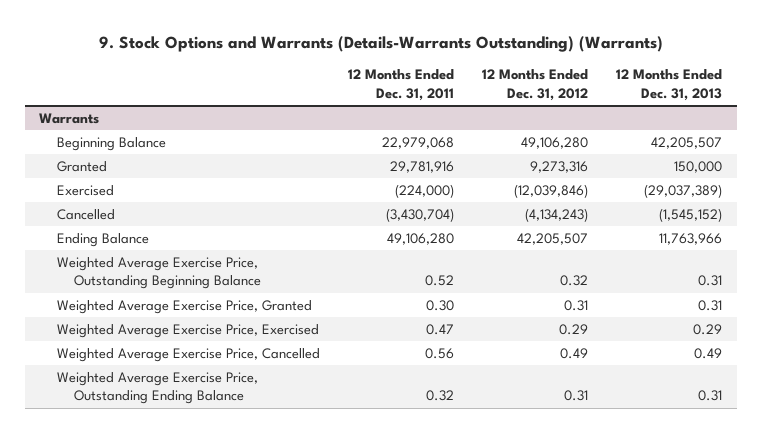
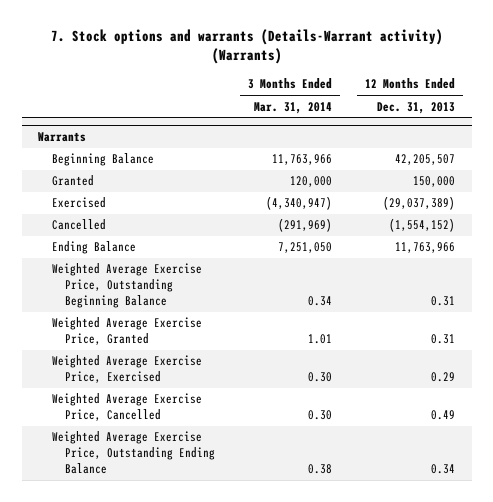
- 9. Stock Options and Warrants (Details-Warrants Outstanding) (Warrants)
+ 7. Stock options and warrants (Details-Warrant activity) (Warrants)
- | 12 Months Ended Dec. 31, 2011 | 12 Months Ended Dec. 31, 2012 | 12 Months Ended Dec. 31, 2013
+ | 3 Months Ended Mar. 31, 2014 | 12 Months Ended Dec. 31, 2013
@ Warrants
- Cancelled | (3,430,704) | (4,134,243) | (1,545,152)
+ Cancelled | (291,969) | (1,554,152)
- Weighted Average Exercise Price, Outstanding Ending Balance | 0.32 | 0.31 | 0.31
+ Weighted Average Exercise Price, Outstanding Ending Balance | 0.38 | 0.34

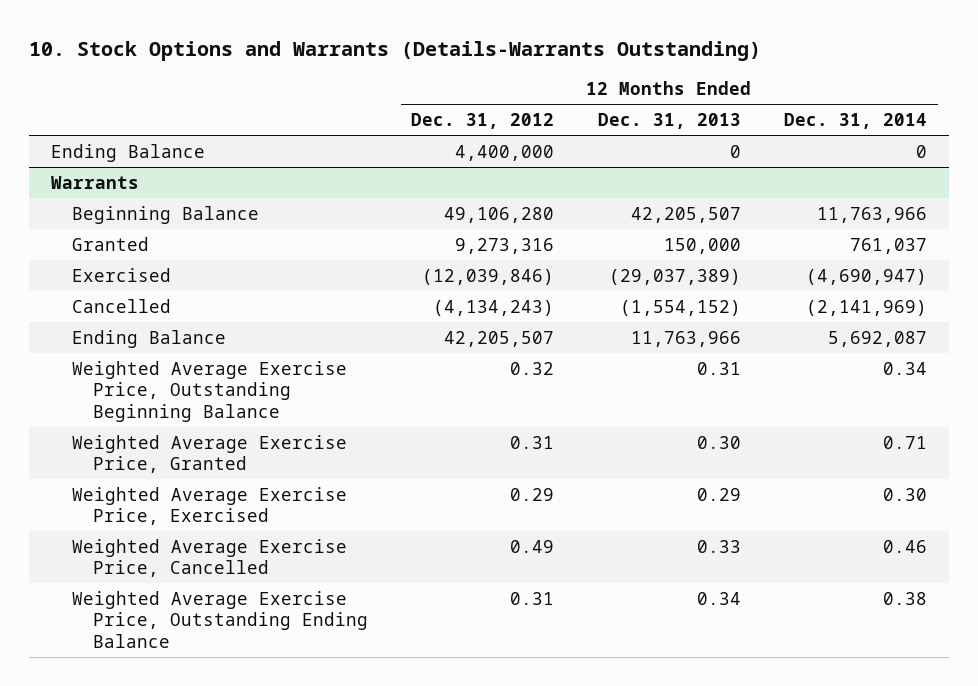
- 7. Stock options and warrants (Details-Warrant activity) (Warrants)
+ 10. Stock Options and Warrants (Details-Warrants Outstanding)
- | 3 Months Ended Mar. 31, 2014 | 12 Months Ended Dec. 31, 2013
+ | 12 Months Ended Dec. 31, 2012 | 12 Months Ended Dec. 31, 2013 | 12 Months Ended Dec. 31, 2014
+ Ending Balance | 4,400,000 | 0 | 0
@ Warrants
- Weighted Average Exercise Price, Granted | 1.01 | 0.31
+ Weighted Average Exercise Price, Granted | 0.31 | 0.30 | 0.71
- Weighted Average Exercise Price, Cancelled | 0.30 | 0.49
+ Weighted Average Exercise Price, Cancelled | 0.49 | 0.33 | 0.46

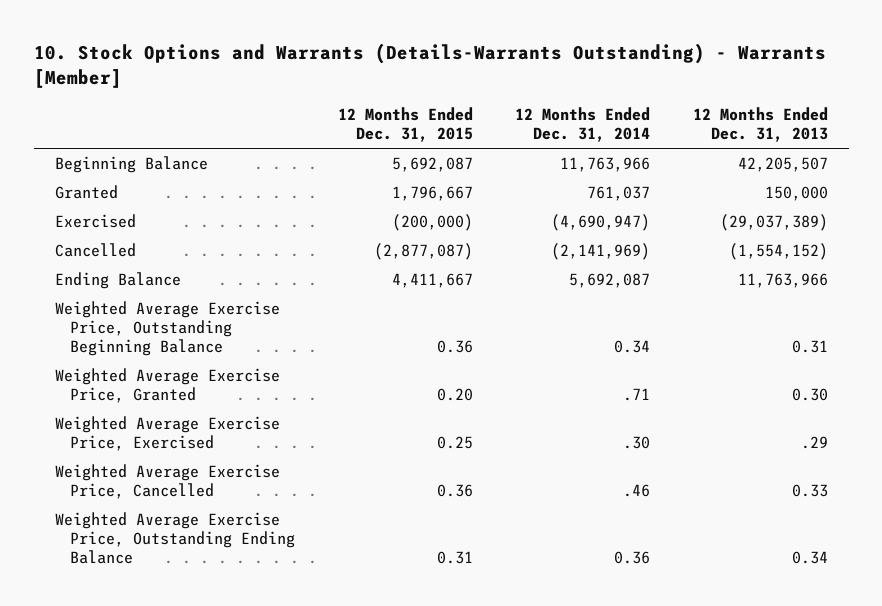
- 10. Stock Options and Warrants (Details-Warrants Outstanding)
+ 10. Stock Options and Warrants (Details-Warrants Outstanding) - Warrants [Member]
- | 12 Months Ended Dec. 31, 2012 | 12 Months Ended Dec. 31, 2013 | 12 Months Ended Dec. 31, 2014
+ | 12 Months Ended Dec. 31, 2015 | 12 Months Ended Dec. 31, 2014 | 12 Months Ended Dec. 31, 2013
- Ending Balance | 4,400,000 | 0 | 0
- Warrants
- Weighted Average Exercise Price, Granted | 0.31 | 0.30 | 0.71
- Weighted Average Exercise Price, Exercised | 0.29 | 0.29 | 0.30
- Weighted Average Exercise Price, Cancelled | 0.49 | 0.33 | 0.46
- Weighted Average Exercise Price, Outstanding Ending Balance | 0.31 | 0.34 | 0.38
+ Weighted Average Exercise Price, Granted | 0.20 | .71 | 0.30
+ Weighted Average Exercise Price, Exercised | 0.25 | .30 | .29
+ Weighted Average Exercise Price, Cancelled | 0.36 | .46 | 0.33
+ Weighted Average Exercise Price, Outstanding Ending Balance | 0.31 | 0.36 | 0.34

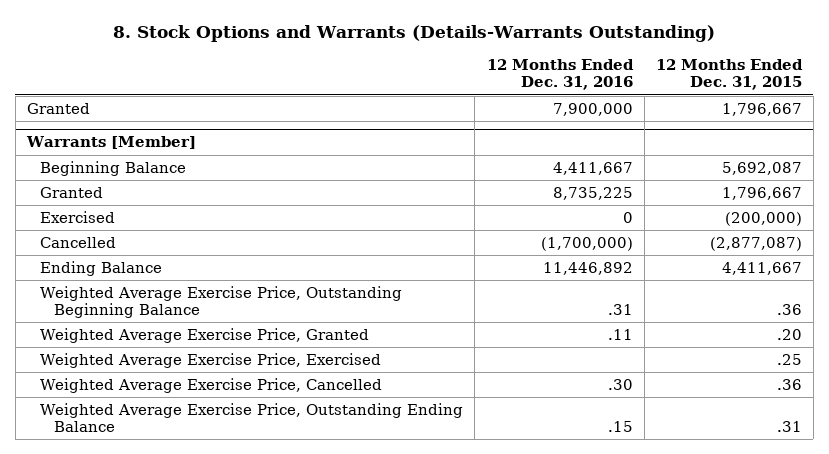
- 10. Stock Options and Warrants (Details-Warrants Outstanding) - Warrants [Member]
+ 8. Stock Options and Warrants (Details-Warrants Outstanding)
- | 12 Months Ended Dec. 31, 2015 | 12 Months Ended Dec. 31, 2014 | 12 Months Ended Dec. 31, 2013
+ | 12 Months Ended Dec. 31, 2016 | 12 Months Ended Dec. 31, 2015
+ Granted | 7,900,000 | 1,796,667
+ Warrants [Member]
- Weighted Average Exercise Price, Outstanding Beginning Balance | 0.36 | 0.34 | 0.31
- Weighted Average Exercise Price, Granted | 0.20 | .71 | 0.30
- Weighted Average Exercise Price, Exercised | 0.25 | .30 | .29
- Weighted Average Exercise Price, Cancelled | 0.36 | .46 | 0.33
- Weighted Average Exercise Price, Outstanding Ending Balance | 0.31 | 0.36 | 0.34
+ Weighted Average Exercise Price, Outstanding Beginning Balance | .31 | .36
+ Weighted Average Exercise Price, Granted | .11 | .20
+ Weighted Average Exercise Price, Exercised | | .25
+ Weighted Average Exercise Price, Cancelled | .30 | .36
+ Weighted Average Exercise Price, Outstanding Ending Balance | .15 | .31

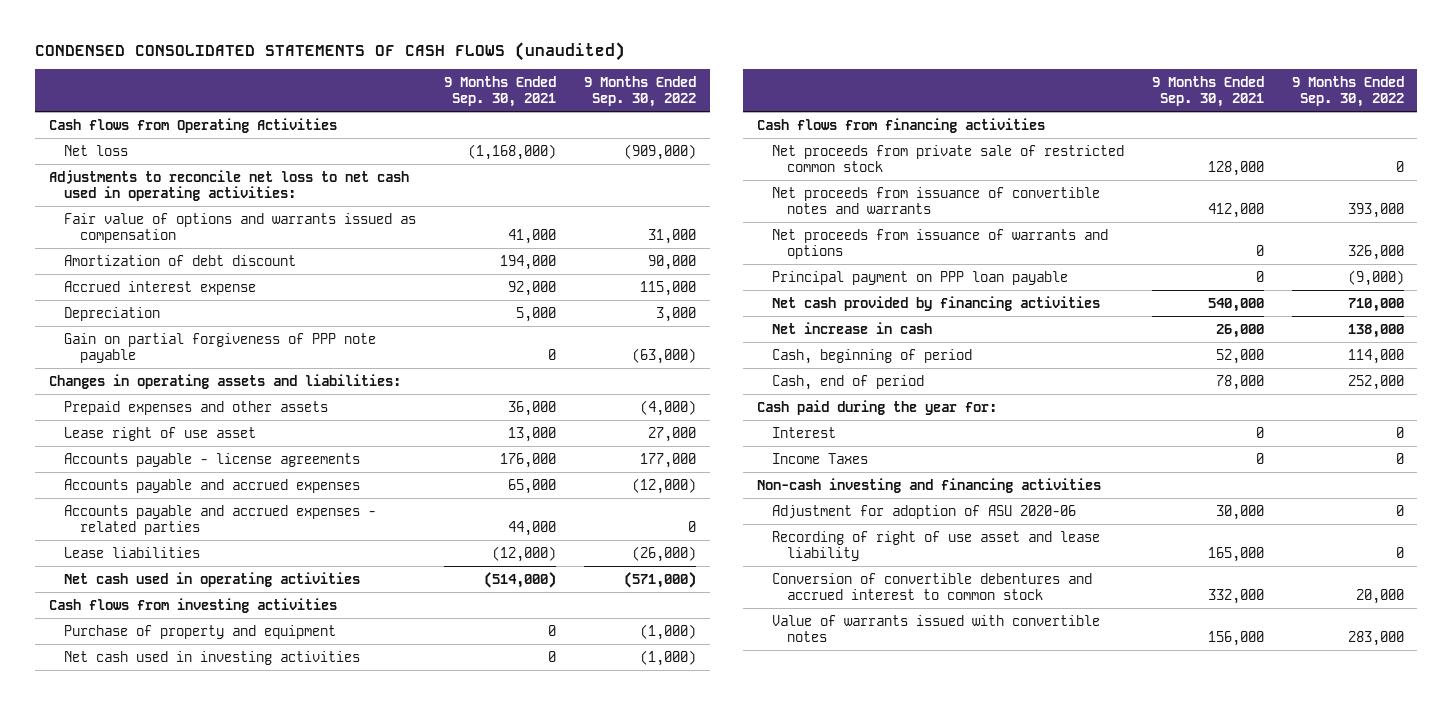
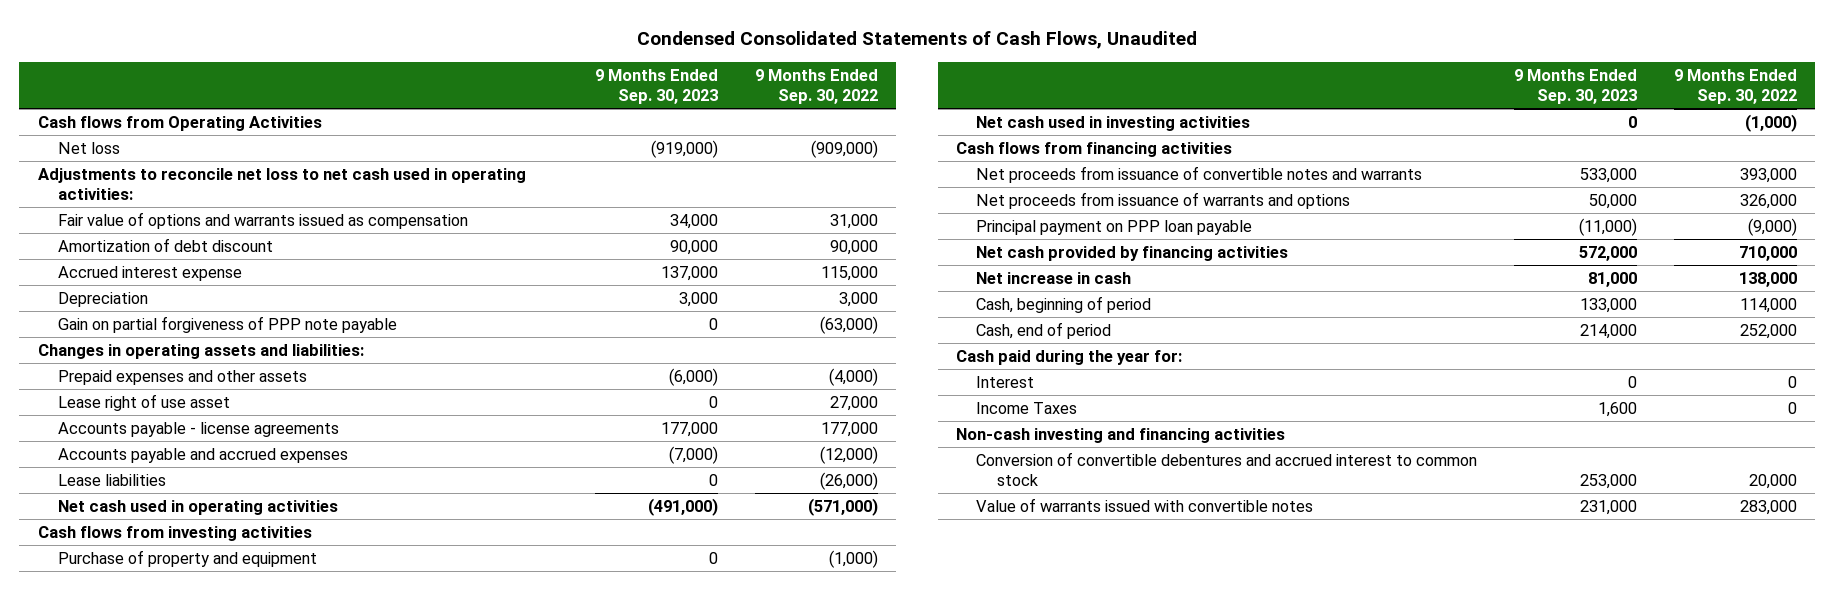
- CONDENSED CONSOLIDATED STATEMENTS OF CASH FLOWS (unaudited)
+ Condensed Consolidated Statements of Cash Flows, Unaudited
- | 9 Months Ended Sep. 30, 2021 | 9 Months Ended Sep. 30, 2022
+ | 9 Months Ended Sep. 30, 2023 | 9 Months Ended Sep. 30, 2022
- Accounts payable and accrued expenses - related parties | 44,000 | 0
- Net proceeds from private sale of restricted common stock | 128,000 | 0
- Adjustment for adoption of ASU 2020-06 | 30,000 | 0
- Recording of right of use asset and lease liability | 165,000 | 0

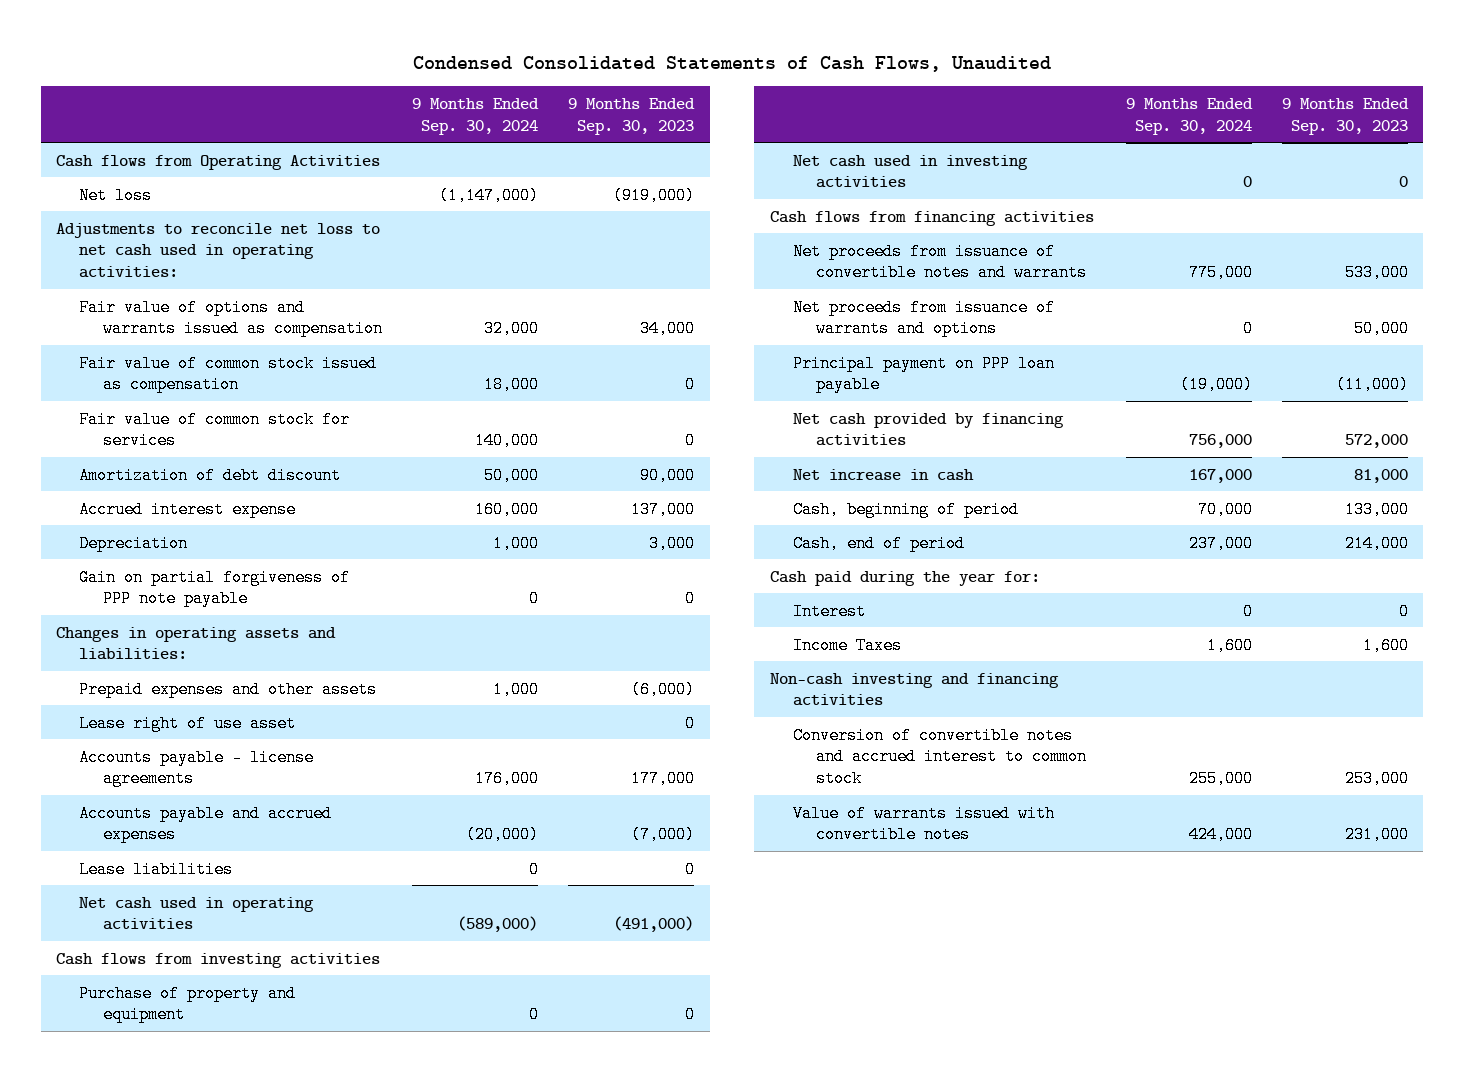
- | 9 Months Ended Sep. 30, 2023 | 9 Months Ended Sep. 30, 2022
+ | 9 Months Ended Sep. 30, 2024 | 9 Months Ended Sep. 30, 2023
+ Fair value of common stock issued as compensation | 18,000 | 0
+ Fair value of common stock for services | 140,000 | 0
- Conversion of convertible debentures and accrued interest to common stock | 253,000 | 20,000
+ Conversion of convertible notes and accrued interest to common stock | 255,000 | 253,000

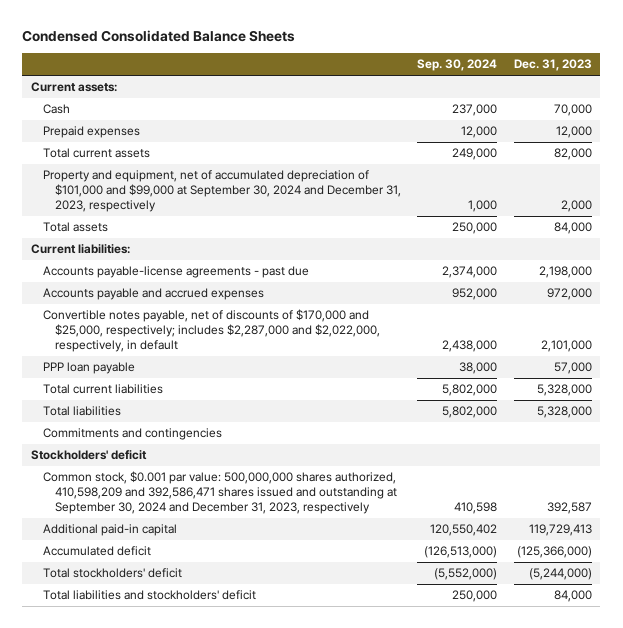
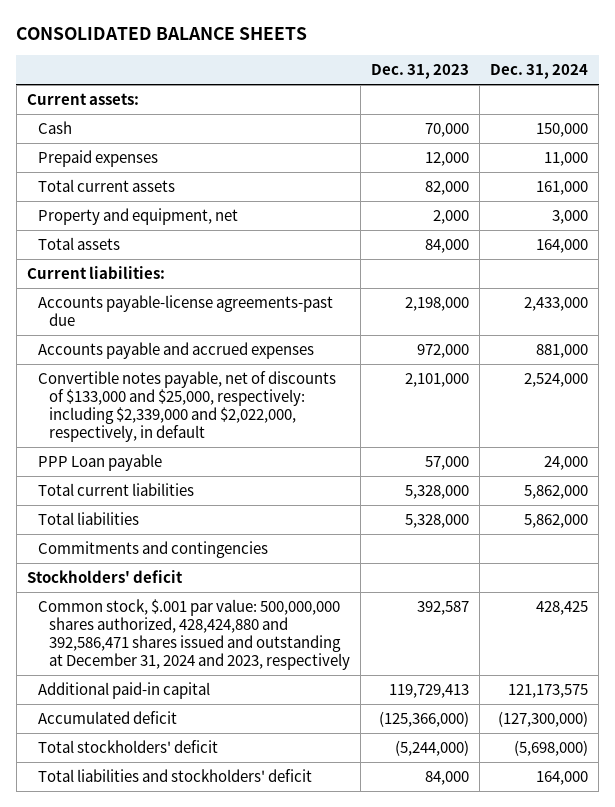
- Condensed Consolidated Balance Sheets
+ CONSOLIDATED BALANCE SHEETS
- | Sep. 30, 2024 | Dec. 31, 2023
+ | Dec. 31, 2023 | Dec. 31, 2024
- Property and equipment, net of accumulated depreciation of $101,000 and $99,000 at September 30, 2024 and December 31, 2023, respectively | 1,000 | 2,000
+ Property and equipment, net | 2,000 | 3,000
- Accounts payable-license agreements - past due | 2,374,000 | 2,198,000
+ Accounts payable-license agreements-past due | 2,198,000 | 2,433,000
- Convertible notes payable, net of discounts of $170,000 and $25,000, respectively; includes $2,287,000 and $2,022,000, respectively, in default | 2,438,000 | 2,101,000
- PPP loan payable | 38,000 | 57,000
+ Convertible notes payable, net of discounts of $133,000 and $25,000, respectively: including $2,339,000 and $2,022,000, respectively, in default | 2,101,000 | 2,524,000
+ PPP Loan payable | 57,000 | 24,000
- Common stock, $0.001 par value: 500,000,000 shares authorized, 410,598,209 and 392,586,471 shares issued and outstanding at September 30, 2024 and December 31, 2023, respectively | 410,598 | 392,587
+ Common stock, $.001 par value: 500,000,000 shares authorized, 428,424,880 and 392,586,471 shares issued and outstanding at December 31, 2024 and 2023, respectively | 392,587 | 428,425

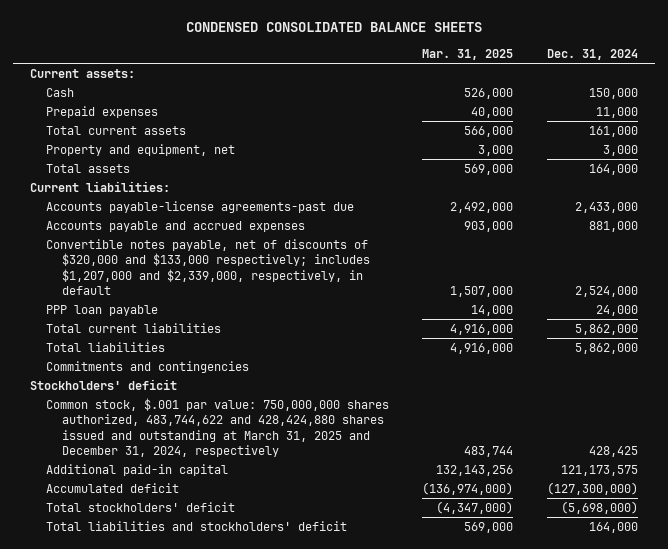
- CONSOLIDATED BALANCE SHEETS
+ CONDENSED CONSOLIDATED BALANCE SHEETS
- | Dec. 31, 2023 | Dec. 31, 2024
+ | Mar. 31, 2025 | Dec. 31, 2024
- Convertible notes payable, net of discounts of $133,000 and $25,000, respectively: including $2,339,000 and $2,022,000, respectively, in default | 2,101,000 | 2,524,000
- PPP Loan payable | 57,000 | 24,000
+ Convertible notes payable, net of discounts of $320,000 and $133,000 respectively; includes $1,207,000 and $2,339,000, respectively, in default | 1,507,000 | 2,524,000
+ PPP loan payable | 14,000 | 24,000
- Common stock, $.001 par value: 500,000,000 shares authorized, 428,424,880 and 392,586,471 shares issued and outstanding at December 31, 2024 and 2023, respectively | 392,587 | 428,425
+ Common stock, $.001 par value: 750,000,000 shares authorized, 483,744,622 and 428,424,880 shares issued and outstanding at March 31, 2025 and December 31, 2024, respectively | 483,744 | 428,425

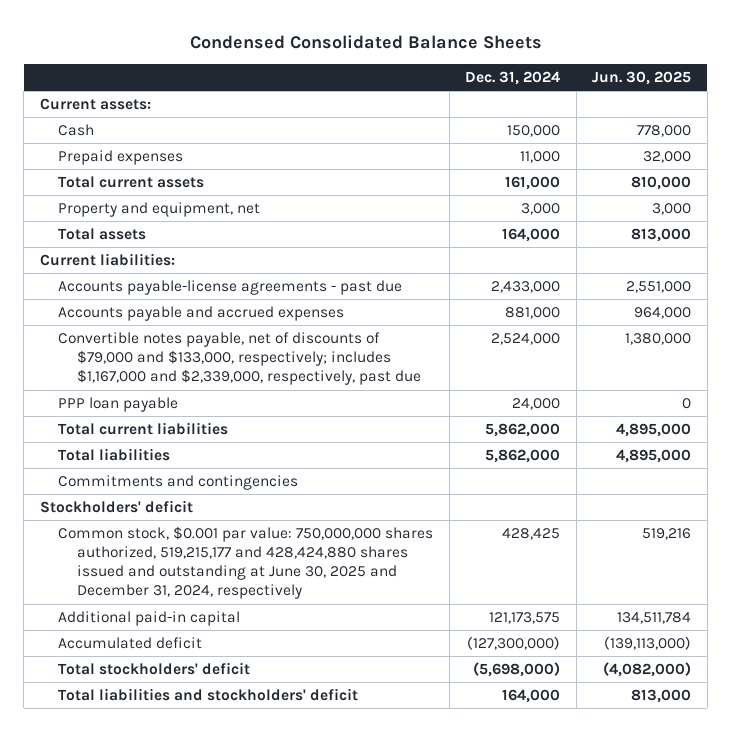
- CONDENSED CONSOLIDATED BALANCE SHEETS
+ Condensed Consolidated Balance Sheets
- | Mar. 31, 2025 | Dec. 31, 2024
+ | Dec. 31, 2024 | Jun. 30, 2025
- Accounts payable-license agreements-past due | 2,492,000 | 2,433,000
+ Accounts payable-license agreements - past due | 2,433,000 | 2,551,000
- Convertible notes payable, net of discounts of $320,000 and $133,000 respectively; includes $1,207,000 and $2,339,000, respectively, in default | 1,507,000 | 2,524,000
+ Convertible notes payable, net of discounts of $79,000 and $133,000, respectively; includes $1,167,000 and $2,339,000, respectively, past due | 2,524,000 | 1,380,000
- Common stock, $.001 par value: 750,000,000 shares authorized, 483,744,622 and 428,424,880 shares issued and outstanding at March 31, 2025 and December 31, 2024, respectively | 483,744 | 428,425
+ Common stock, $0.001 par value: 750,000,000 shares authorized, 519,215,177 and 428,424,880 shares issued and outstanding at June 30, 2025 and December 31, 2024, respectively | 428,425 | 519,216

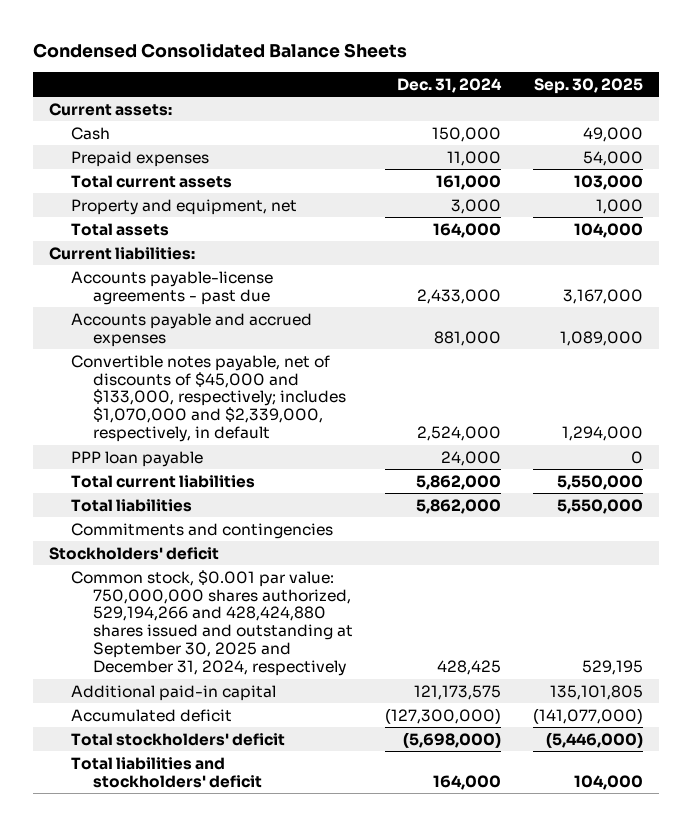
- | Dec. 31, 2024 | Jun. 30, 2025
+ | Dec. 31, 2024 | Sep. 30, 2025
- Convertible notes payable, net of discounts of $79,000 and $133,000, respectively; includes $1,167,000 and $2,339,000, respectively, past due | 2,524,000 | 1,380,000
+ Convertible notes payable, net of discounts of $45,000 and $133,000, respectively; includes $1,070,000 and $2,339,000, respectively, in default | 2,524,000 | 1,294,000
- Common stock, $0.001 par value: 750,000,000 shares authorized, 519,215,177 and 428,424,880 shares issued and outstanding at June 30, 2025 and December 31, 2024, respectively | 428,425 | 519,216
+ Common stock, $0.001 par value: 750,000,000 shares authorized, 529,194,266 and 428,424,880 shares issued and outstanding at September 30, 2025 and December 31, 2024, respectively | 428,425 | 529,195

